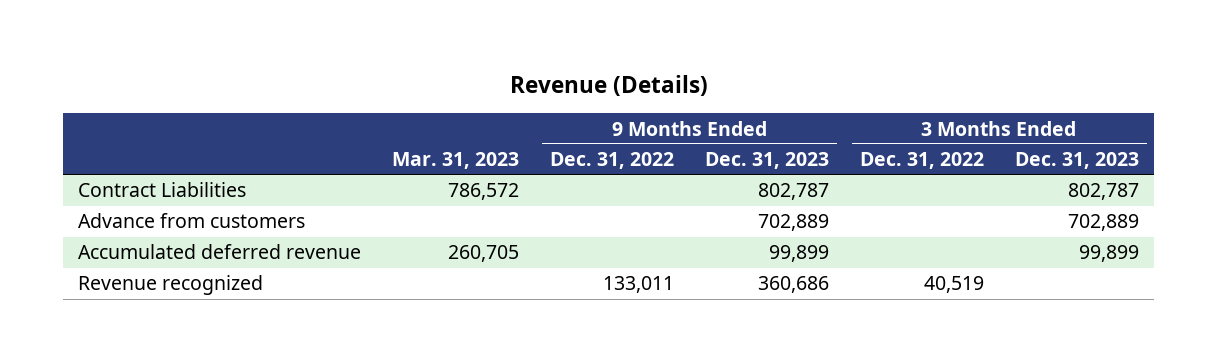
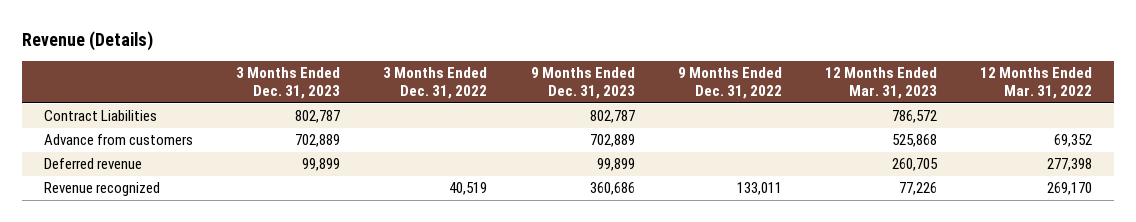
- | Mar. 31, 2023 | 9 Months Ended Dec. 31, 2022 | 9 Months Ended Dec. 31, 2023 | 3 Months Ended Dec. 31, 2022 | 3 Months Ended Dec. 31, 2023
+ | 3 Months Ended Dec. 31, 2023 | 3 Months Ended Dec. 31, 2022 | 9 Months Ended Dec. 31, 2023 | 9 Months Ended Dec. 31, 2022 | 12 Months Ended Mar. 31, 2023 | 12 Months Ended Mar. 31, 2022
- Accumulated deferred revenue | 260,705 | | 99,899 | | 99,899
+ Deferred revenue | 99,899 | | 99,899 | | 260,705 | 277,398

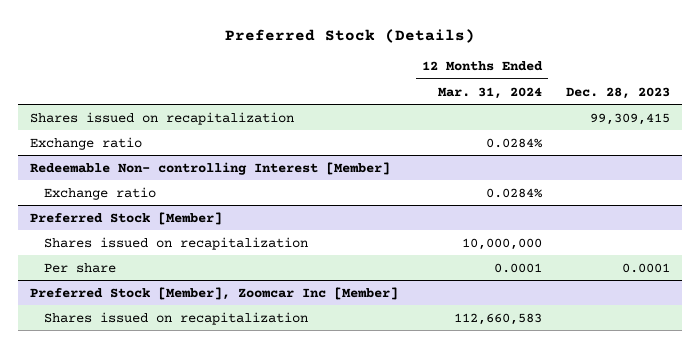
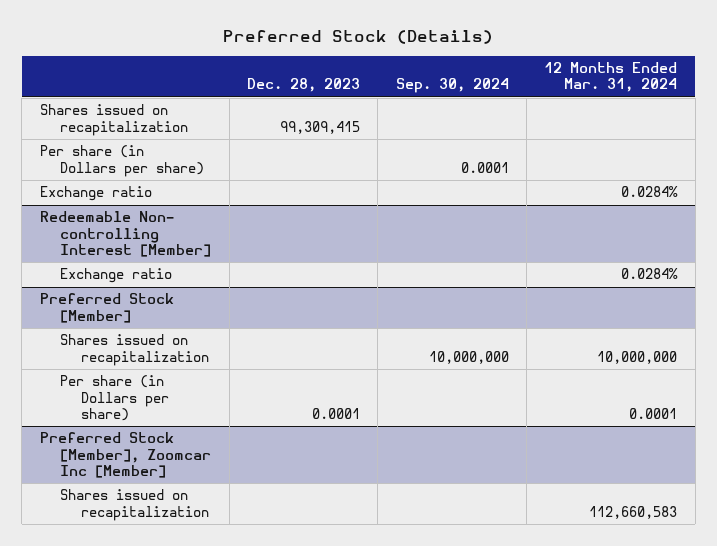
- | 12 Months Ended Mar. 31, 2024 | Dec. 28, 2023
+ | Dec. 28, 2023 | Sep. 30, 2024 | 12 Months Ended Mar. 31, 2024
+ Per share (in Dollars per share) | | 0.0001 |
@ Preferred Stock [Member]
- Per share | 0.0001 | 0.0001
+ Per share (in Dollars per share) | 0.0001 | | 0.0001

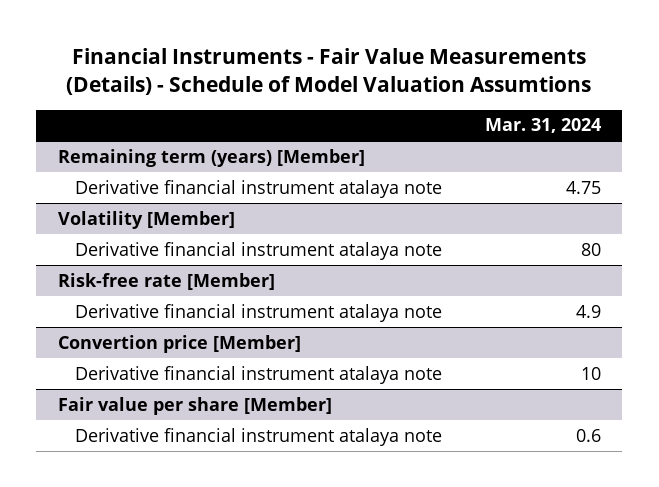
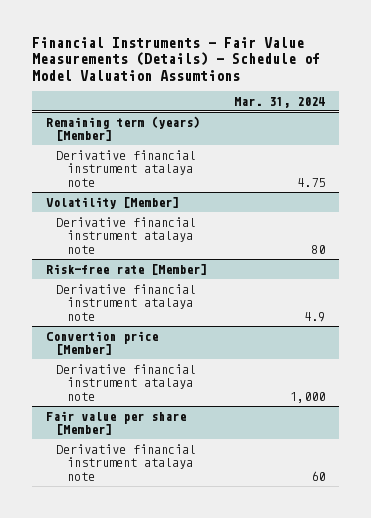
@ Convertion price [Member]
- Derivative financial instrument atalaya note | 10
+ Derivative financial instrument atalaya note | 1,000
@ Fair value per share [Member]
- Derivative financial instrument atalaya note | 0.6
+ Derivative financial instrument atalaya note | 60

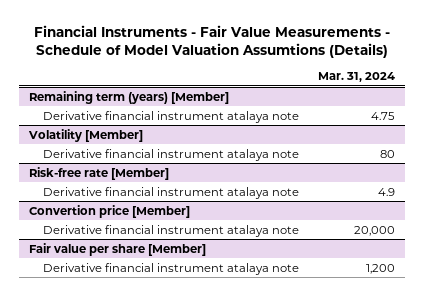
- Financial Instruments - Fair Value Measurements (Details) - Schedule of Model Valuation Assumtions
+ Financial Instruments - Fair Value Measurements - Schedule of Model Valuation Assumtions (Details)
@ Convertion price [Member]
- Derivative financial instrument atalaya note | 1,000
+ Derivative financial instrument atalaya note | 20,000
@ Fair value per share [Member]
- Derivative financial instrument atalaya note | 60
+ Derivative financial instrument atalaya note | 1,200

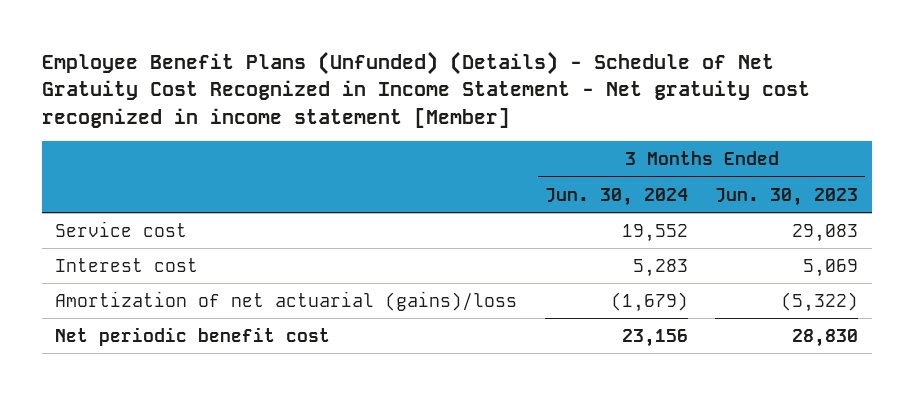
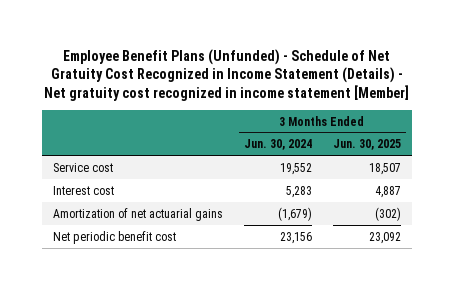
- Employee Benefit Plans (Unfunded) (Details) - Schedule of Net Gratuity Cost Recognized in Income Statement - Net gratuity cost recognized in income statement [Member]
+ Employee Benefit Plans (Unfunded) - Schedule of Net Gratuity Cost Recognized in Income Statement (Details) - Net gratuity cost recognized in income statement [Member]
- | 3 Months Ended Jun. 30, 2024 | 3 Months Ended Jun. 30, 2023
+ | 3 Months Ended Jun. 30, 2024 | 3 Months Ended Jun. 30, 2025
- Amortization of net actuarial (gains)/loss | (1,679) | (5,322)
+ Amortization of net actuarial gains | (1,679) | (302)

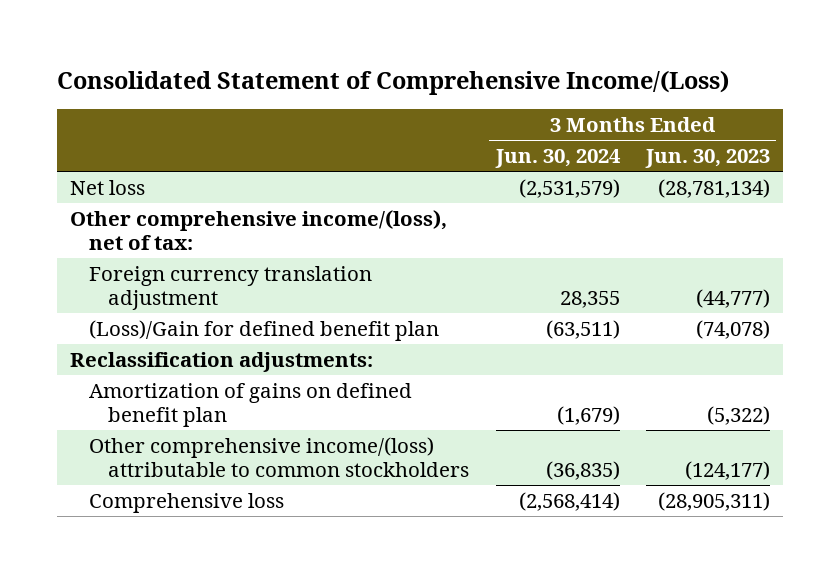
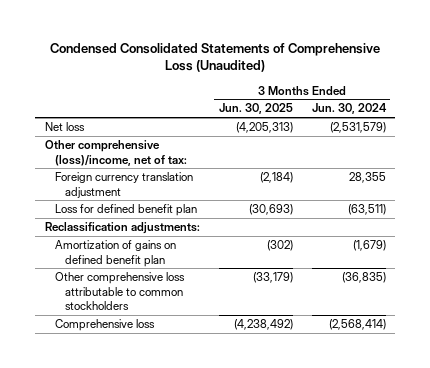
- Consolidated Statement of Comprehensive Income/(Loss)
+ Condensed Consolidated Statements of Comprehensive Loss (Unaudited)
- | 3 Months Ended Jun. 30, 2024 | 3 Months Ended Jun. 30, 2023
+ | 3 Months Ended Jun. 30, 2025 | 3 Months Ended Jun. 30, 2024
- Other comprehensive income/(loss), net of tax:
+ Other comprehensive (loss)/income, net of tax:
- (Loss)/Gain for defined benefit plan | (63,511) | (74,078)
+ Loss for defined benefit plan | (30,693) | (63,511)
- Other comprehensive income/(loss) attributable to common stockholders | (36,835) | (124,177)
+ Other comprehensive loss attributable to common stockholders | (33,179) | (36,835)

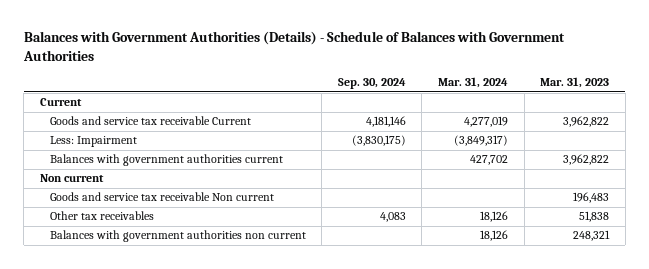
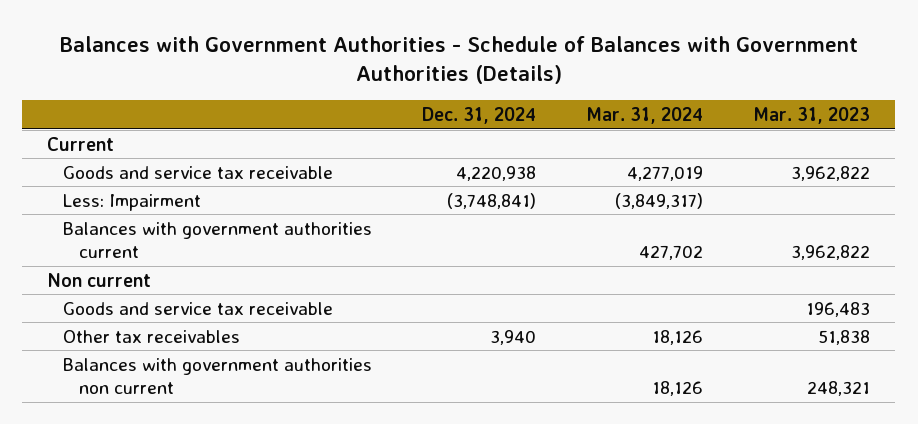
- Balances with Government Authorities (Details) - Schedule of Balances with Government Authorities
+ Balances with Government Authorities - Schedule of Balances with Government Authorities (Details)
- | Sep. 30, 2024 | Mar. 31, 2024 | Mar. 31, 2023
+ | Dec. 31, 2024 | Mar. 31, 2024 | Mar. 31, 2023
- Goods and service tax receivable Current | 4,181,146 | 4,277,019 | 3,962,822
+ Goods and service tax receivable | 4,220,938 | 4,277,019 | 3,962,822
- Goods and service tax receivable Non current | | | 196,483
+ Goods and service tax receivable | | | 196,483

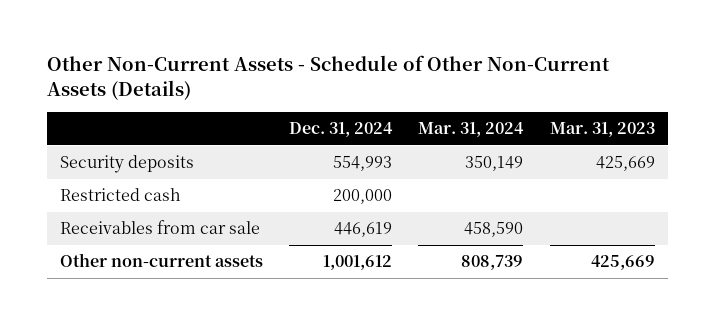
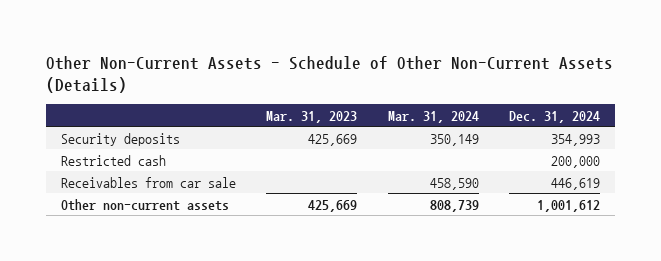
- | Dec. 31, 2024 | Mar. 31, 2024 | Mar. 31, 2023
+ | Mar. 31, 2023 | Mar. 31, 2024 | Dec. 31, 2024
- Security deposits | 554,993 | 350,149 | 425,669
+ Security deposits | 425,669 | 350,149 | 354,993

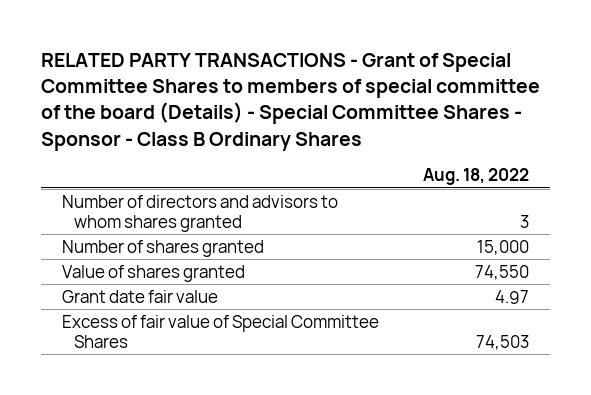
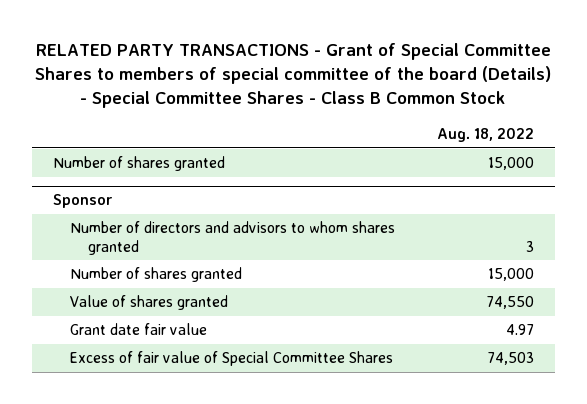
- RELATED PARTY TRANSACTIONS - Grant of Special Committee Shares to members of special committee of the board (Details) - Special Committee Shares - Sponsor - Class B Ordinary Shares
+ RELATED PARTY TRANSACTIONS - Grant of Special Committee Shares to members of special committee of the board (Details) - Special Committee Shares - Class B Common Stock
+ Number of shares granted | 15,000
+ Sponsor

